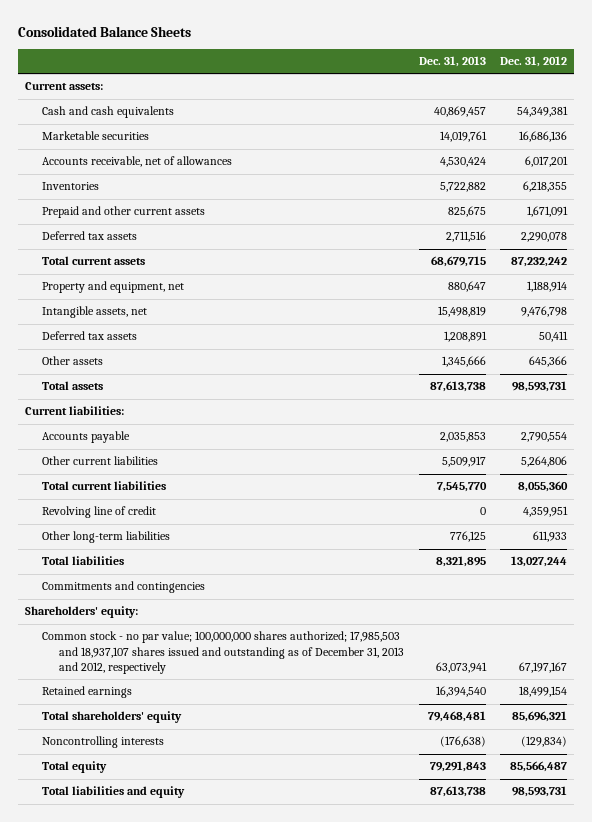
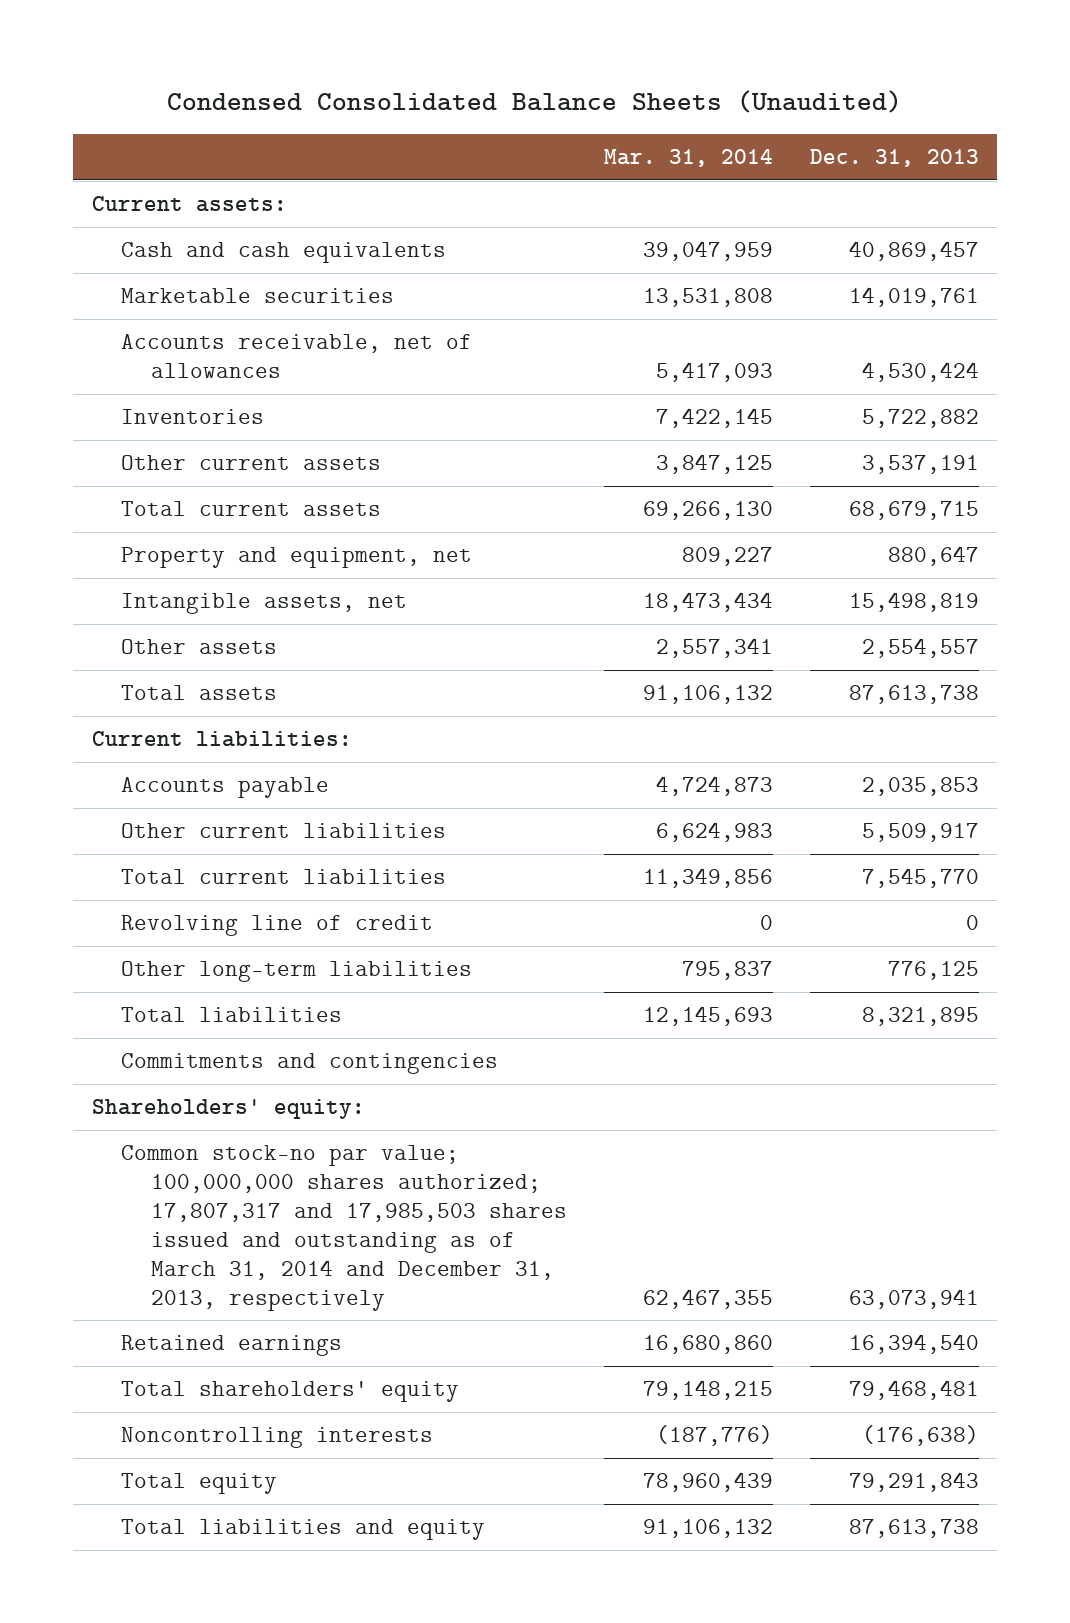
- Consolidated Balance Sheets
+ Condensed Consolidated Balance Sheets (Unaudited)
- | Dec. 31, 2013 | Dec. 31, 2012
+ | Mar. 31, 2014 | Dec. 31, 2013
- Prepaid and other current assets | 825,675 | 1,671,091
- Deferred tax assets | 2,711,516 | 2,290,078
+ Other current assets | 3,847,125 | 3,537,191
- Deferred tax assets | 1,208,891 | 50,411
- Other assets | 1,345,666 | 645,366
+ Other assets | 2,557,341 | 2,554,557
- Common stock - no par value; 100,000,000 shares authorized; 17,985,503 and 18,937,107 shares issued and outstanding as of December 31, 2013 and 2012, respectively | 63,073,941 | 67,197,167
+ Common stock-no par value; 100,000,000 shares authorized; 17,807,317 and 17,985,503 shares issued and outstanding as of March 31, 2014 and December 31, 2013, respectively | 62,467,355 | 63,073,941

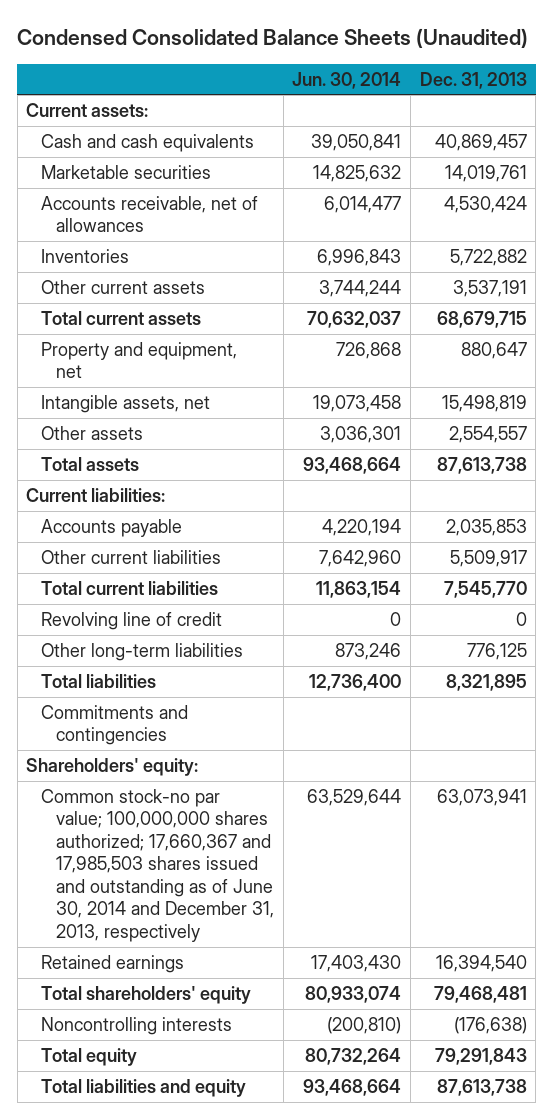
- | Mar. 31, 2014 | Dec. 31, 2013
+ | Jun. 30, 2014 | Dec. 31, 2013
- Common stock-no par value; 100,000,000 shares authorized; 17,807,317 and 17,985,503 shares issued and outstanding as of March 31, 2014 and December 31, 2013, respectively | 62,467,355 | 63,073,941
+ Common stock-no par value; 100,000,000 shares authorized; 17,660,367 and 17,985,503 shares issued and outstanding as of June 30, 2014 and December 31, 2013, respectively | 63,529,644 | 63,073,941

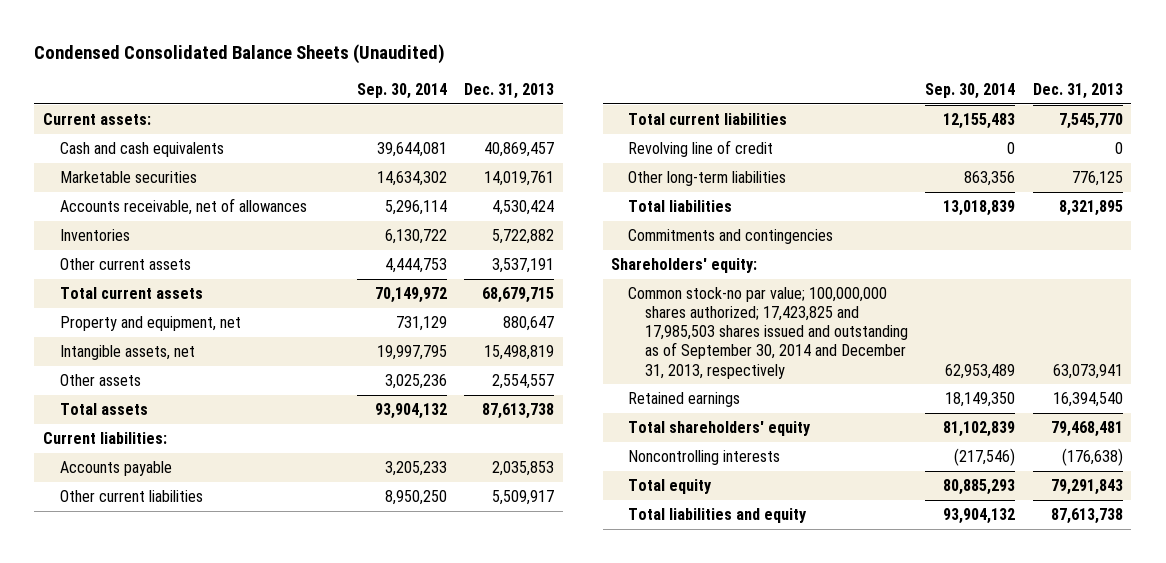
- | Jun. 30, 2014 | Dec. 31, 2013
+ | Sep. 30, 2014 | Dec. 31, 2013
- Common stock-no par value; 100,000,000 shares authorized; 17,660,367 and 17,985,503 shares issued and outstanding as of June 30, 2014 and December 31, 2013, respectively | 63,529,644 | 63,073,941
+ Common stock-no par value; 100,000,000 shares authorized; 17,423,825 and 17,985,503 shares issued and outstanding as of September 30, 2014 and December 31, 2013, respectively | 62,953,489 | 63,073,941

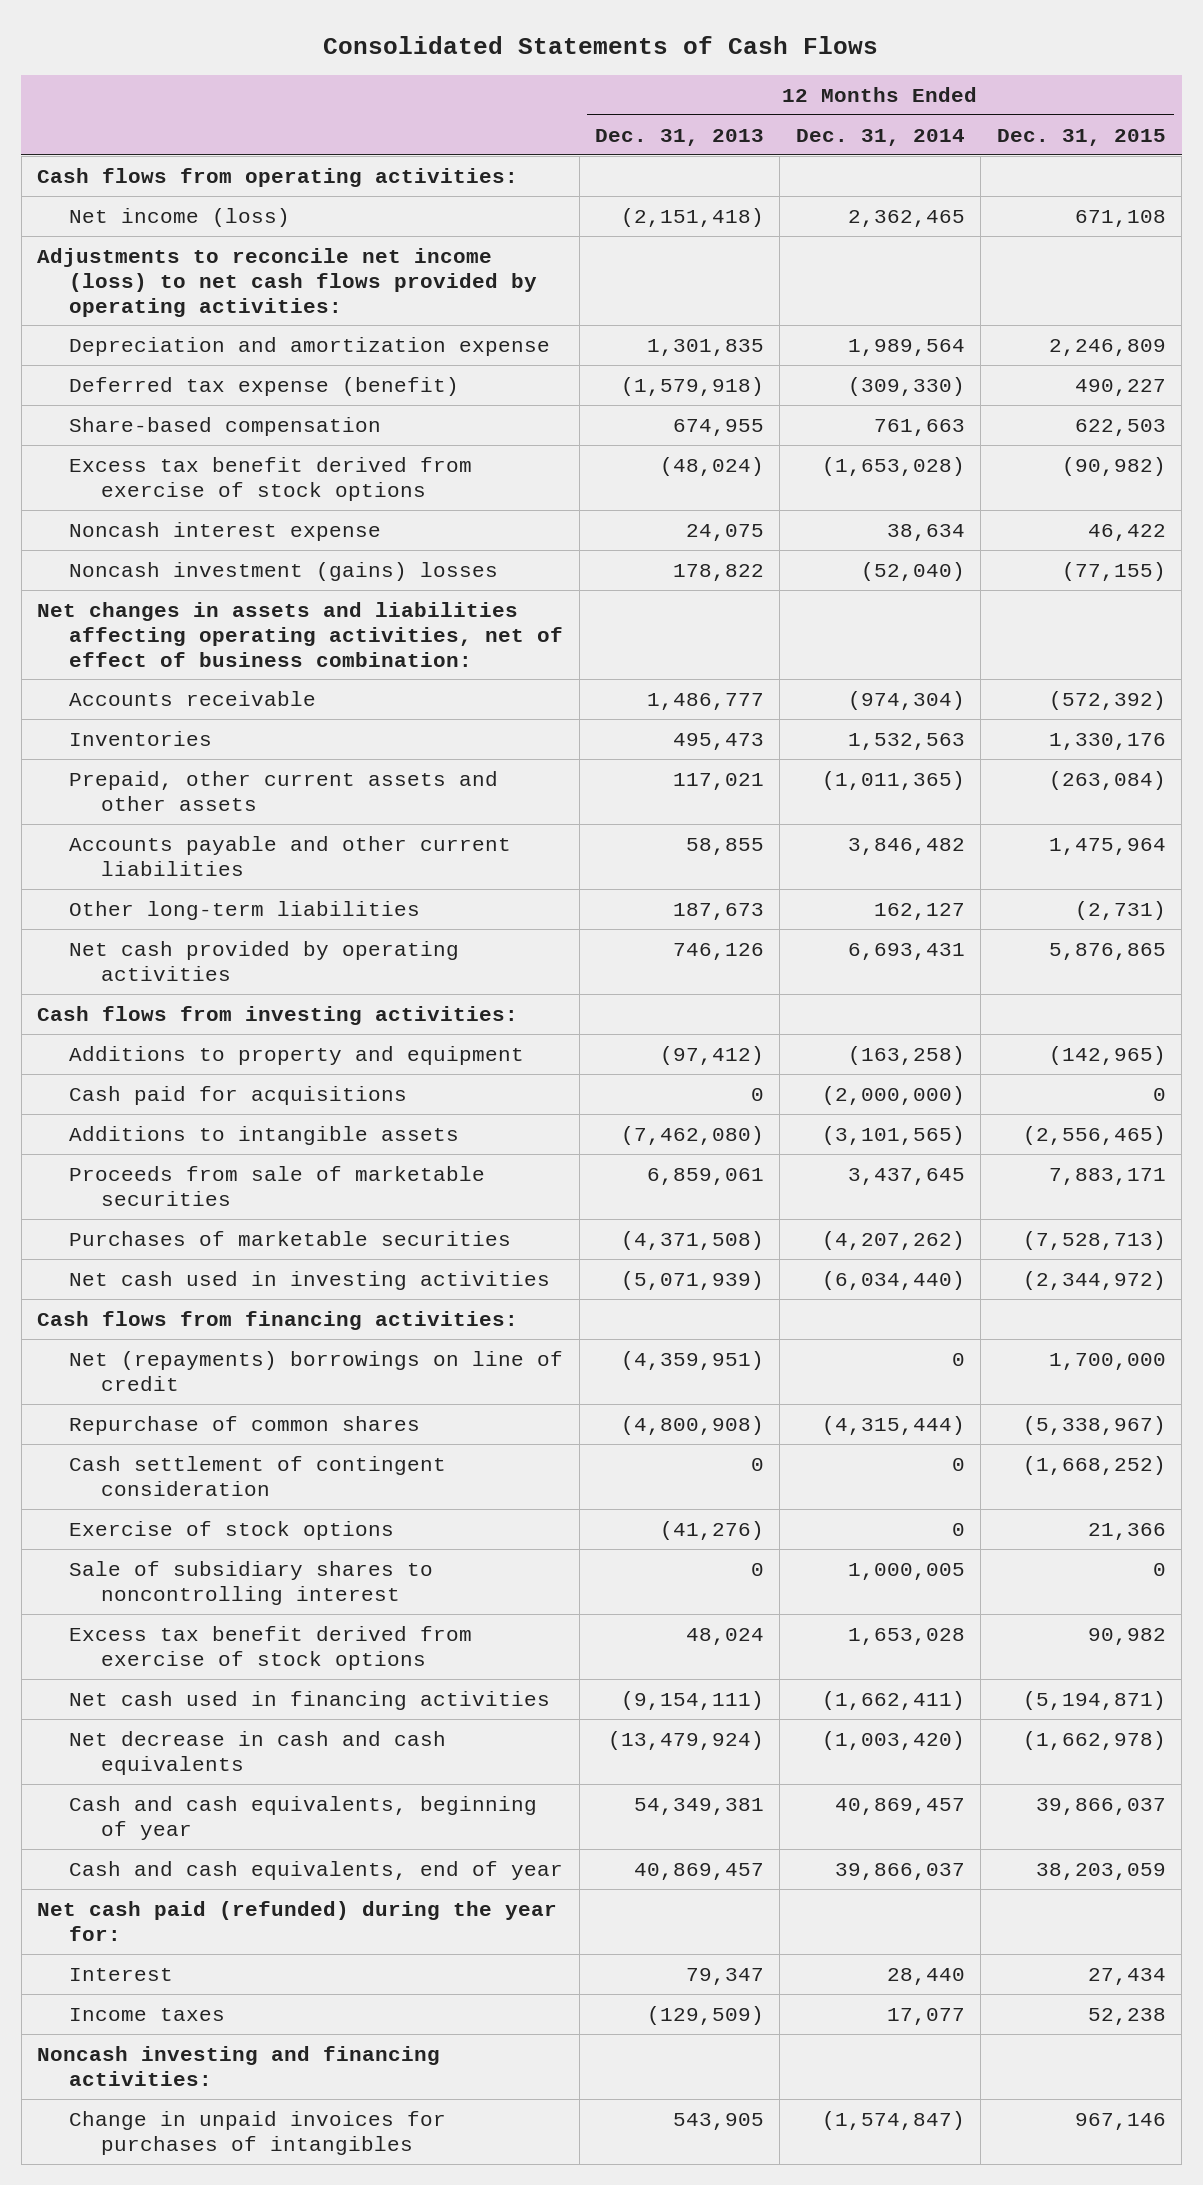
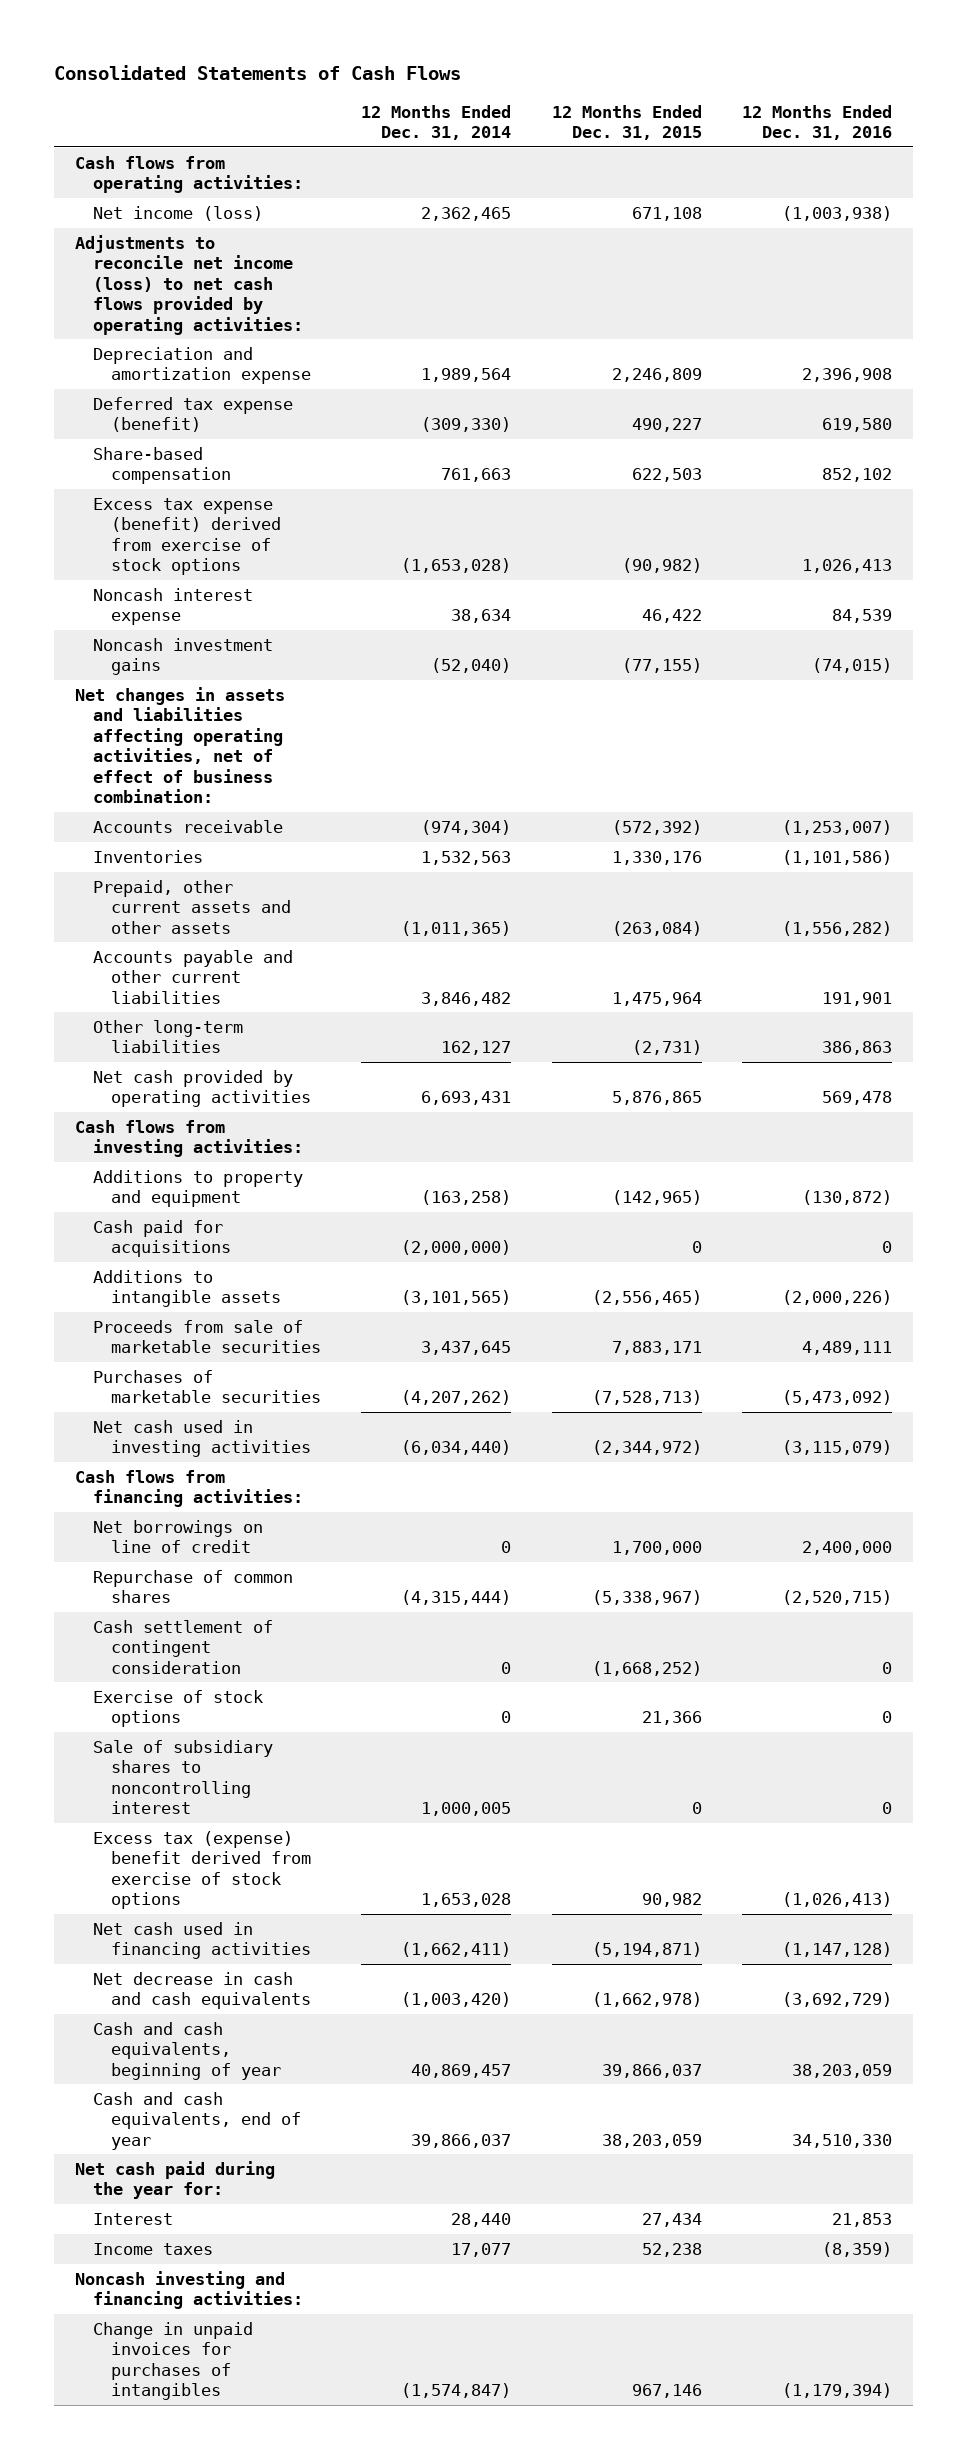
- | 12 Months Ended Dec. 31, 2013 | 12 Months Ended Dec. 31, 2014 | 12 Months Ended Dec. 31, 2015
+ | 12 Months Ended Dec. 31, 2014 | 12 Months Ended Dec. 31, 2015 | 12 Months Ended Dec. 31, 2016
- Excess tax benefit derived from exercise of stock options | (48,024) | (1,653,028) | (90,982)
+ Excess tax expense (benefit) derived from exercise of stock options | (1,653,028) | (90,982) | 1,026,413
- Noncash investment (gains) losses | 178,822 | (52,040) | (77,155)
+ Noncash investment gains | (52,040) | (77,155) | (74,015)
- Net (repayments) borrowings on line of credit | (4,359,951) | 0 | 1,700,000
+ Net borrowings on line of credit | 0 | 1,700,000 | 2,400,000
- Excess tax benefit derived from exercise of stock options | 48,024 | 1,653,028 | 90,982
+ Excess tax (expense) benefit derived from exercise of stock options | 1,653,028 | 90,982 | (1,026,413)
- Net cash paid (refunded) during the year for:
+ Net cash paid during the year for:

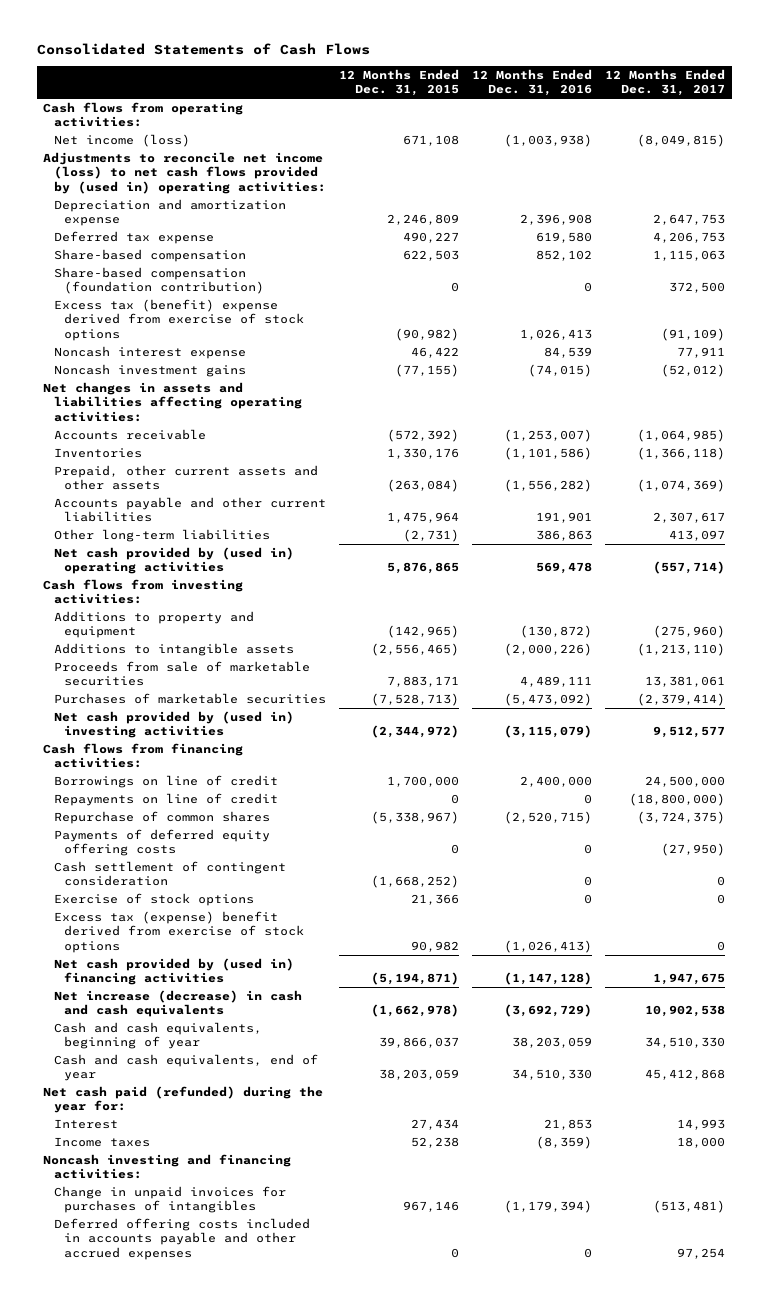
- | 12 Months Ended Dec. 31, 2014 | 12 Months Ended Dec. 31, 2015 | 12 Months Ended Dec. 31, 2016
+ | 12 Months Ended Dec. 31, 2015 | 12 Months Ended Dec. 31, 2016 | 12 Months Ended Dec. 31, 2017
- Adjustments to reconcile net income (loss) to net cash flows provided by operating activities:
+ Adjustments to reconcile net income (loss) to net cash flows provided by (used in) operating activities:
- Deferred tax expense (benefit) | (309,330) | 490,227 | 619,580
+ Deferred tax expense | 490,227 | 619,580 | 4,206,753
- Excess tax expense (benefit) derived from exercise of stock options | (1,653,028) | (90,982) | 1,026,413
+ Share-based compensation (foundation contribution) | 0 | 0 | 372,500
+ Excess tax (benefit) expense derived from exercise of stock options | (90,982) | 1,026,413 | (91,109)
- Net changes in assets and liabilities affecting operating activities, net of effect of business combination:
+ Net changes in assets and liabilities affecting operating activities:
- Net cash provided by operating activities | 6,693,431 | 5,876,865 | 569,478
+ Net cash provided by (used in) operating activities | 5,876,865 | 569,478 | (557,714)
- Cash paid for acquisitions | (2,000,000) | 0 | 0
- Net cash used in investing activities | (6,034,440) | (2,344,972) | (3,115,079)
+ Net cash provided by (used in) investing activities | (2,344,972) | (3,115,079) | 9,512,577
- Net borrowings on line of credit | 0 | 1,700,000 | 2,400,000
+ Borrowings on line of credit | 1,700,000 | 2,400,000 | 24,500,000
+ Repayments on line of credit | 0 | 0 | (18,800,000)
+ Payments of deferred equity offering costs | 0 | 0 | (27,950)
- Sale of subsidiary shares to noncontrolling interest | 1,000,005 | 0 | 0
- Net cash used in financing activities | (1,662,411) | (5,194,871) | (1,147,128)
- Net decrease in cash and cash equivalents | (1,003,420) | (1,662,978) | (3,692,729)
+ Net cash provided by (used in) financing activities | (5,194,871) | (1,147,128) | 1,947,675
+ Net increase (decrease) in cash and cash equivalents | (1,662,978) | (3,692,729) | 10,902,538
- Net cash paid during the year for:
+ Net cash paid (refunded) during the year for:
+ Deferred offering costs included in accounts payable and other accrued expenses | 0 | 0 | 97,254

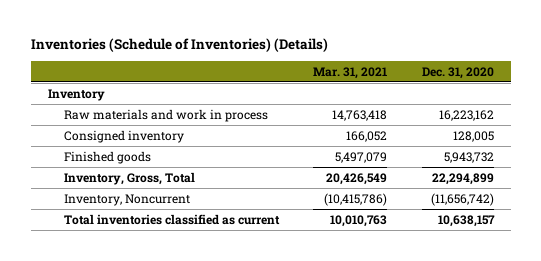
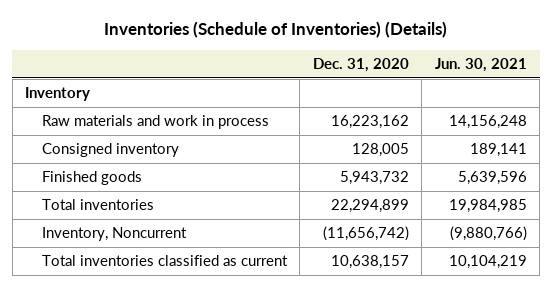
- | Mar. 31, 2021 | Dec. 31, 2020
+ | Dec. 31, 2020 | Jun. 30, 2021
- Inventory, Gross, Total | 20,426,549 | 22,294,899
+ Total inventories | 22,294,899 | 19,984,985

